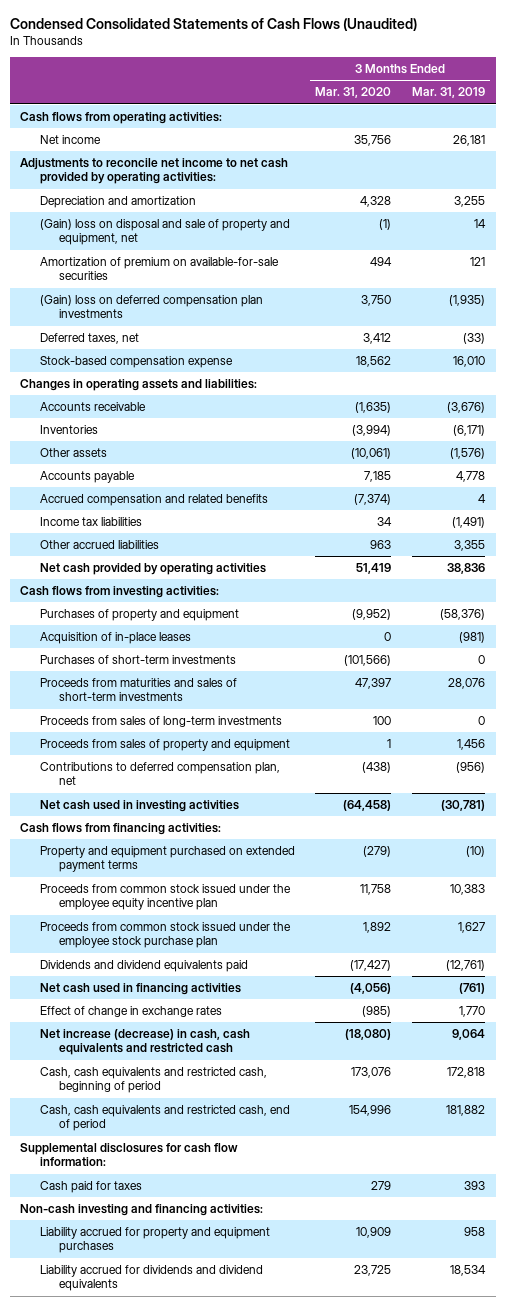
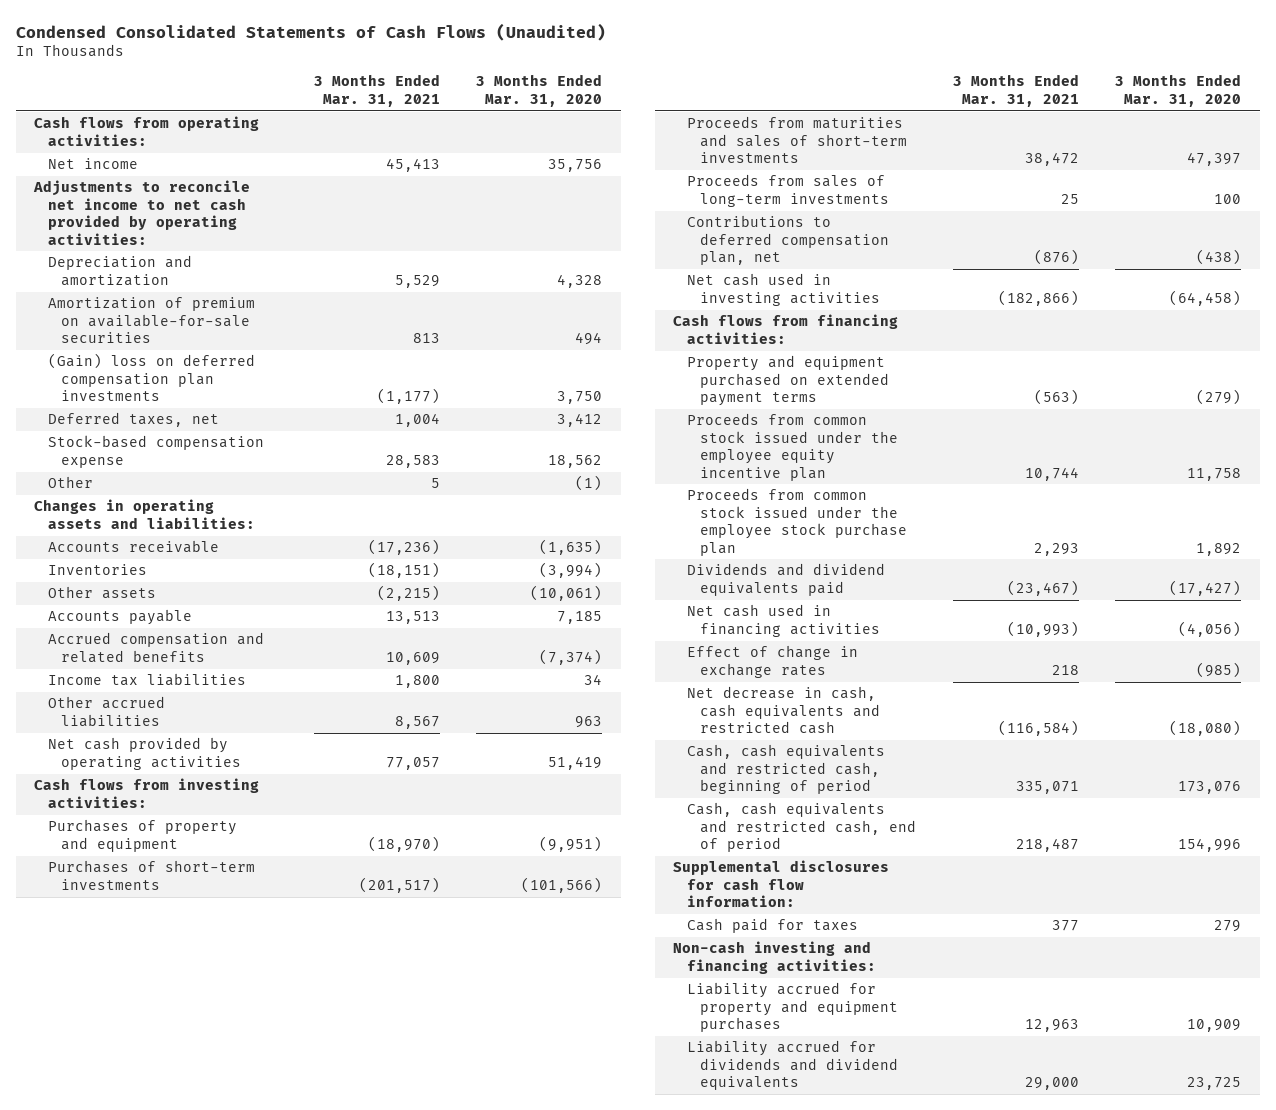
- | 3 Months Ended Mar. 31, 2020 | 3 Months Ended Mar. 31, 2019
+ | 3 Months Ended Mar. 31, 2021 | 3 Months Ended Mar. 31, 2020
- (Gain) loss on disposal and sale of property and equipment, net | (1) | 14
+ Other | 5 | (1)
- Purchases of property and equipment | (9,952) | (58,376)
- Acquisition of in-place leases | 0 | (981)
+ Purchases of property and equipment | (18,970) | (9,951)
- Proceeds from sales of property and equipment | 1 | 1,456
- Net increase (decrease) in cash, cash equivalents and restricted cash | (18,080) | 9,064
+ Net decrease in cash, cash equivalents and restricted cash | (116,584) | (18,080)

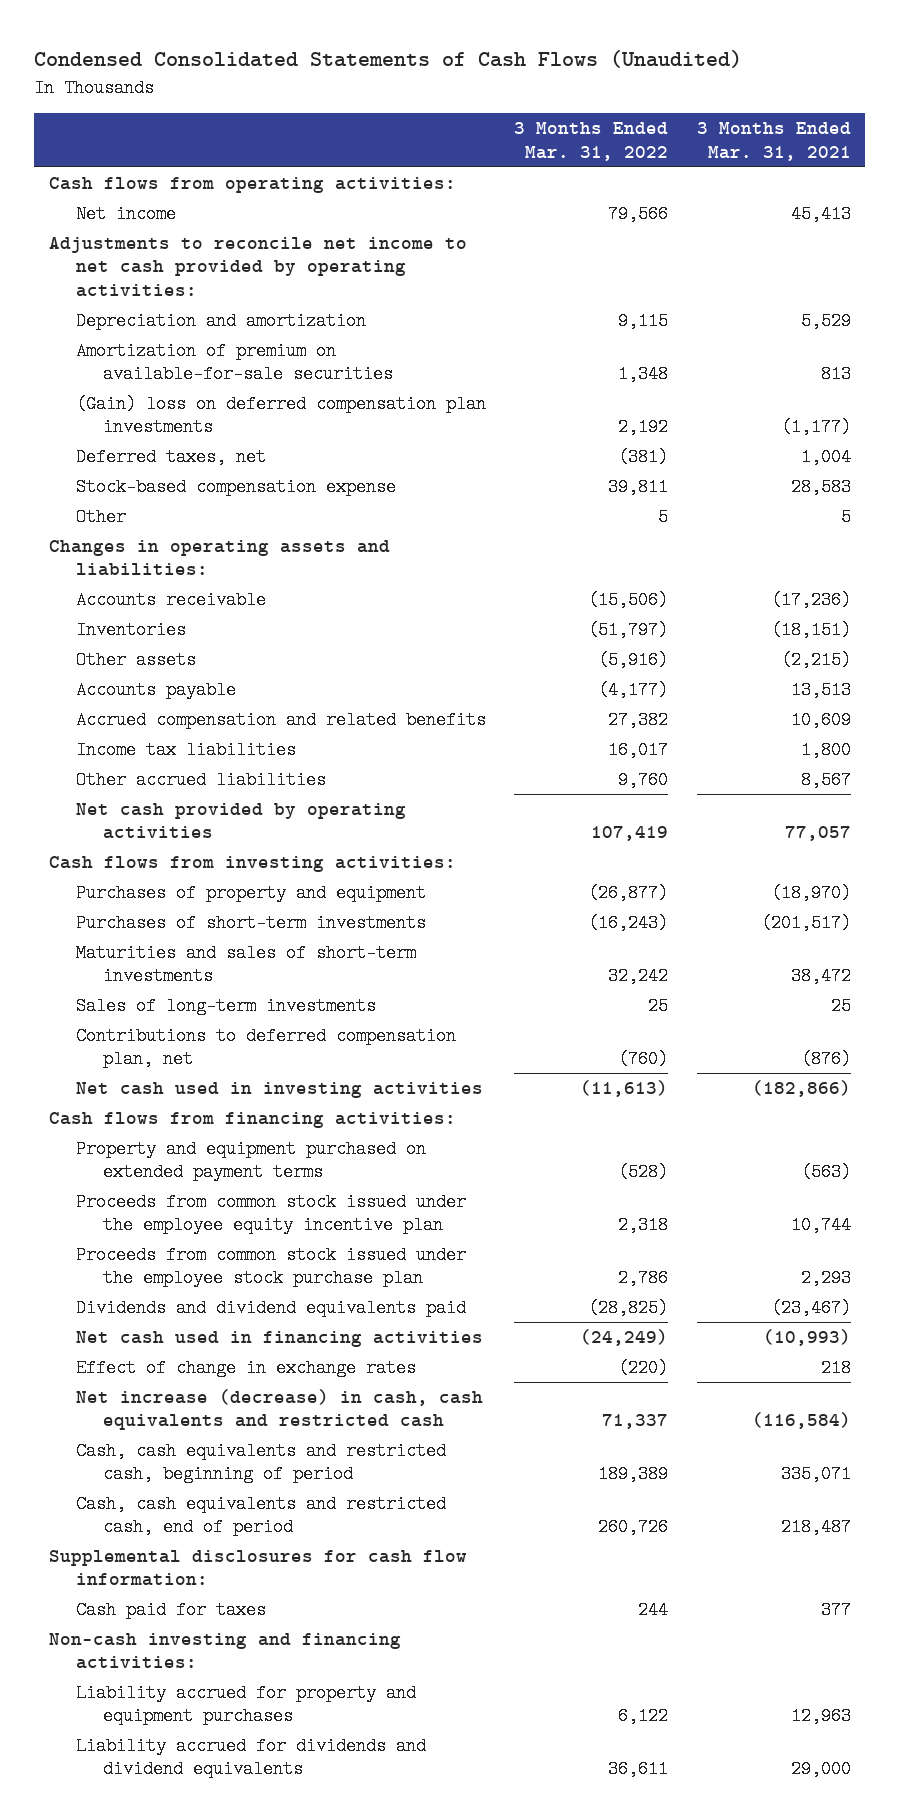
- | 3 Months Ended Mar. 31, 2021 | 3 Months Ended Mar. 31, 2020
+ | 3 Months Ended Mar. 31, 2022 | 3 Months Ended Mar. 31, 2021
- Proceeds from maturities and sales of short-term investments | 38,472 | 47,397
- Proceeds from sales of long-term investments | 25 | 100
+ Maturities and sales of short-term investments | 32,242 | 38,472
+ Sales of long-term investments | 25 | 25
- Net decrease in cash, cash equivalents and restricted cash | (116,584) | (18,080)
+ Net increase (decrease) in cash, cash equivalents and restricted cash | 71,337 | (116,584)

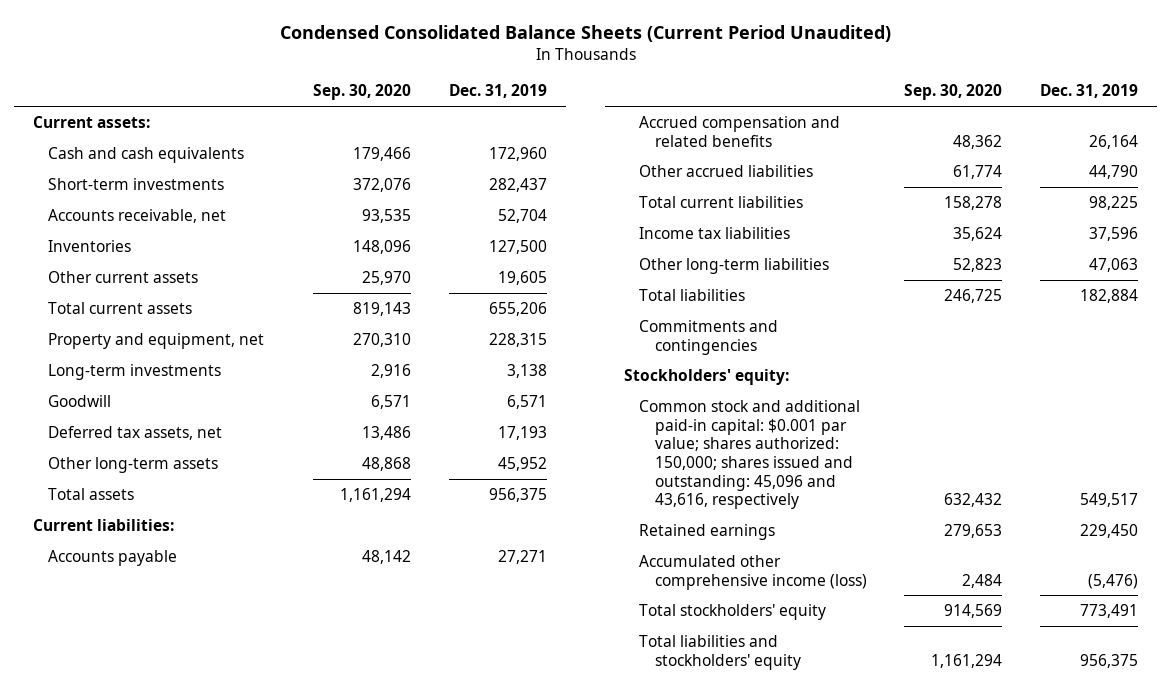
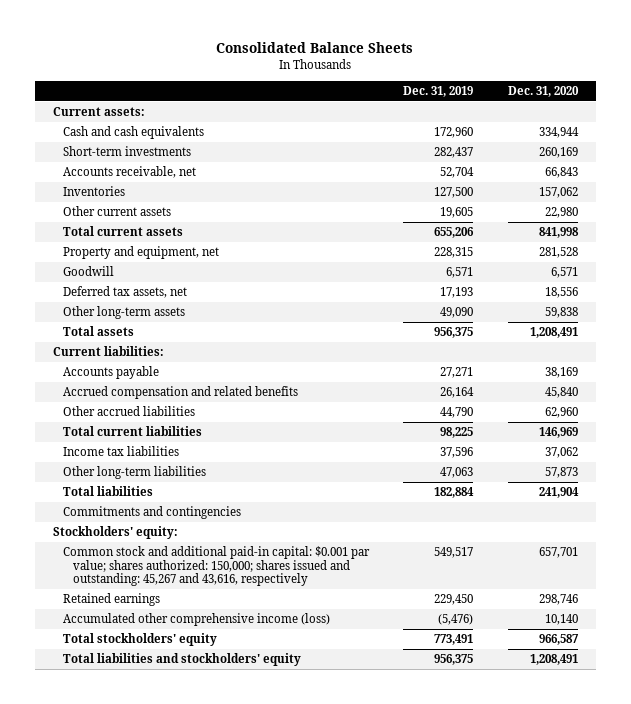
- Condensed Consolidated Balance Sheets (Current Period Unaudited)
+ Consolidated Balance Sheets
- | Sep. 30, 2020 | Dec. 31, 2019
+ | Dec. 31, 2019 | Dec. 31, 2020
- Long-term investments | 2,916 | 3,138
- Other long-term assets | 48,868 | 45,952
+ Other long-term assets | 49,090 | 59,838
- Common stock and additional paid-in capital: $0.001 par value; shares authorized: 150,000; shares issued and outstanding: 45,096 and 43,616, respectively | 632,432 | 549,517
+ Common stock and additional paid-in capital: $0.001 par value; shares authorized: 150,000; shares issued and outstanding: 45,267 and 43,616, respectively | 549,517 | 657,701

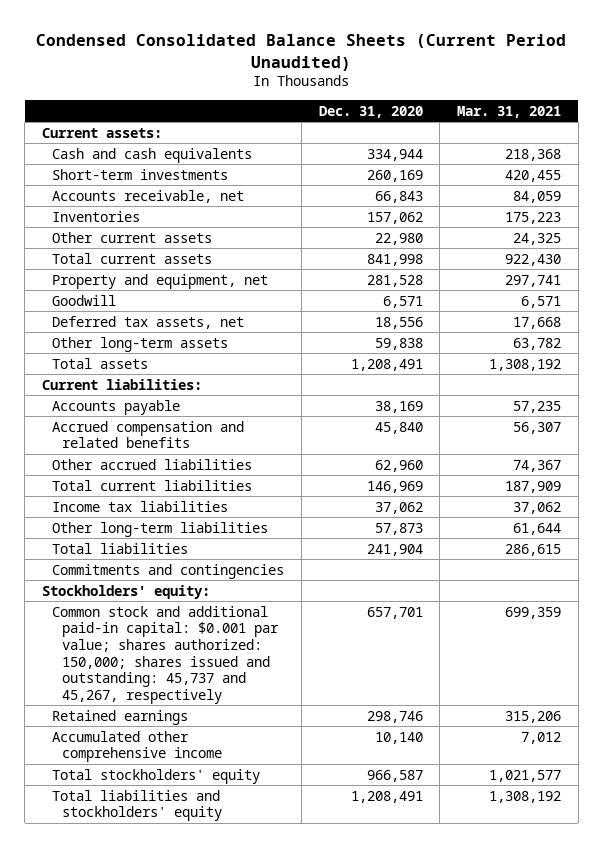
- Consolidated Balance Sheets
+ Condensed Consolidated Balance Sheets (Current Period Unaudited)
- | Dec. 31, 2019 | Dec. 31, 2020
+ | Dec. 31, 2020 | Mar. 31, 2021
- Common stock and additional paid-in capital: $0.001 par value; shares authorized: 150,000; shares issued and outstanding: 45,267 and 43,616, respectively | 549,517 | 657,701
+ Common stock and additional paid-in capital: $0.001 par value; shares authorized: 150,000; shares issued and outstanding: 45,737 and 45,267, respectively | 657,701 | 699,359
- Accumulated other comprehensive income (loss) | (5,476) | 10,140
+ Accumulated other comprehensive income | 10,140 | 7,012

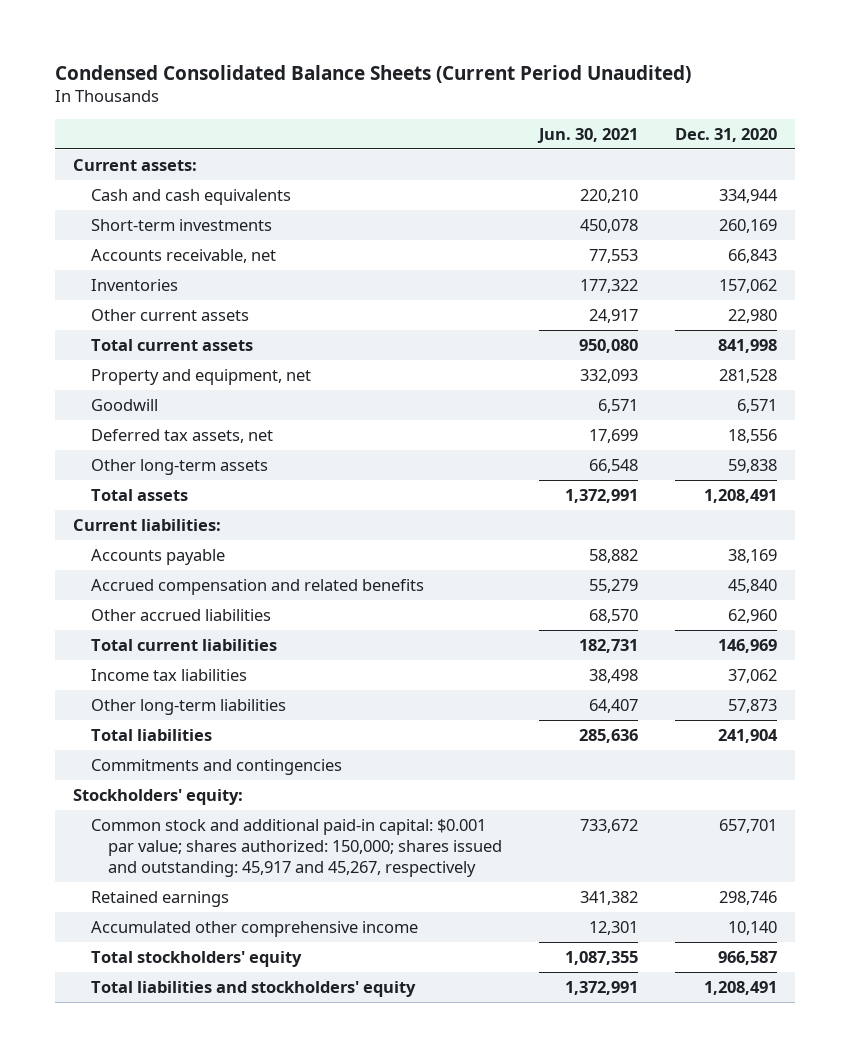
- | Dec. 31, 2020 | Mar. 31, 2021
+ | Jun. 30, 2021 | Dec. 31, 2020
- Common stock and additional paid-in capital: $0.001 par value; shares authorized: 150,000; shares issued and outstanding: 45,737 and 45,267, respectively | 657,701 | 699,359
+ Common stock and additional paid-in capital: $0.001 par value; shares authorized: 150,000; shares issued and outstanding: 45,917 and 45,267, respectively | 733,672 | 657,701

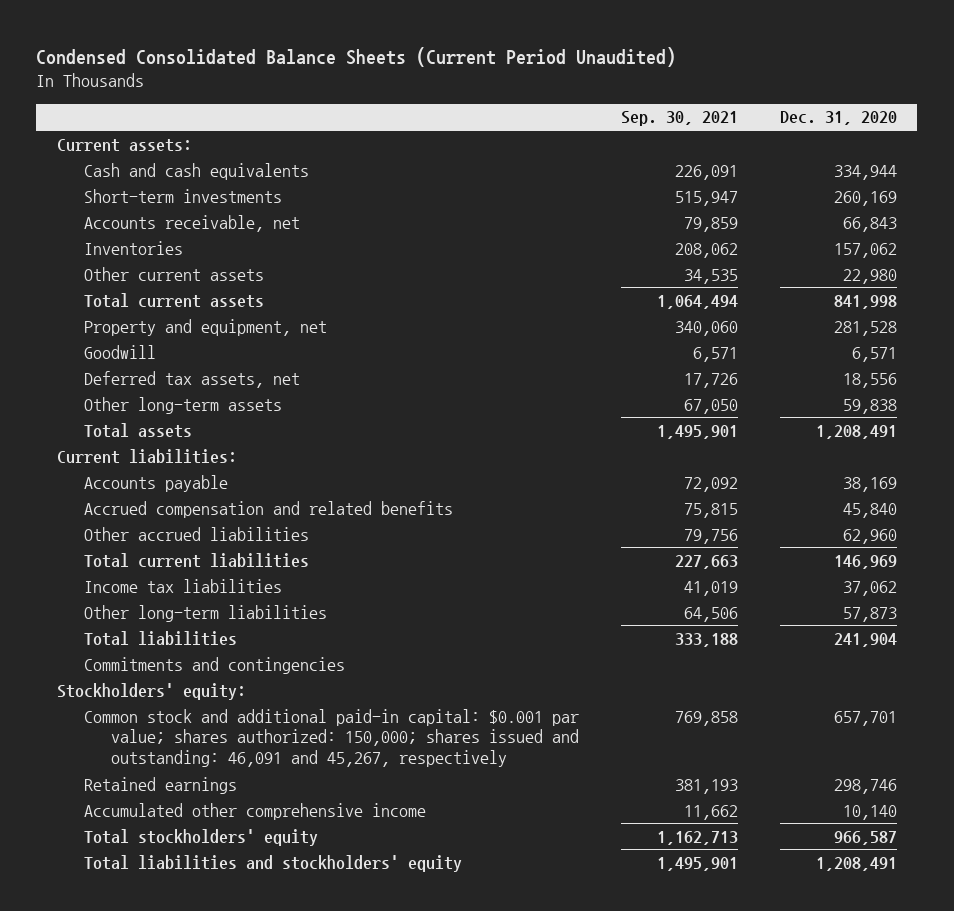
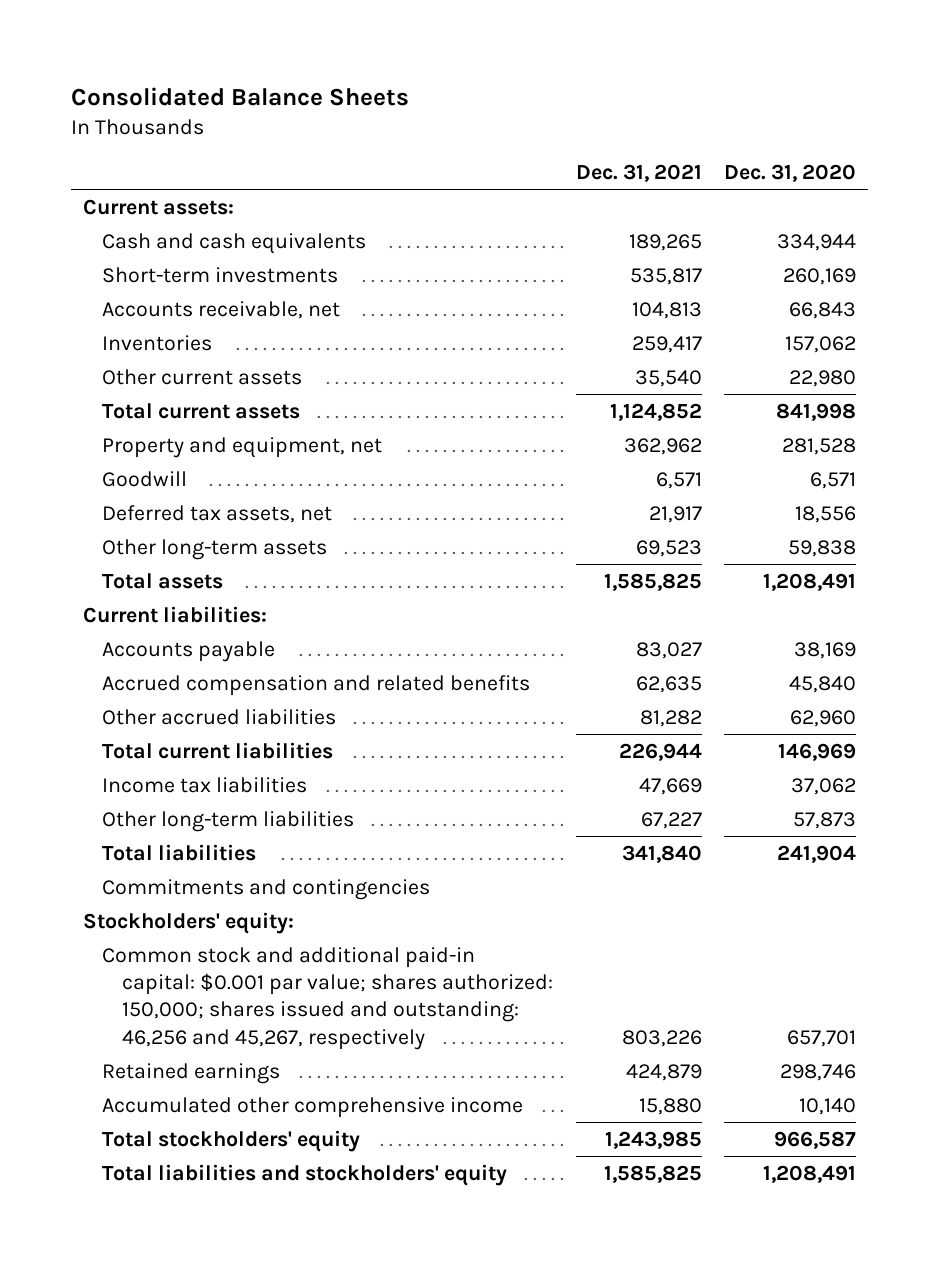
- Condensed Consolidated Balance Sheets (Current Period Unaudited)
+ Consolidated Balance Sheets
- | Sep. 30, 2021 | Dec. 31, 2020
+ | Dec. 31, 2021 | Dec. 31, 2020
- Common stock and additional paid-in capital: $0.001 par value; shares authorized: 150,000; shares issued and outstanding: 46,091 and 45,267, respectively | 769,858 | 657,701
+ Common stock and additional paid-in capital: $0.001 par value; shares authorized: 150,000; shares issued and outstanding: 46,256 and 45,267, respectively | 803,226 | 657,701

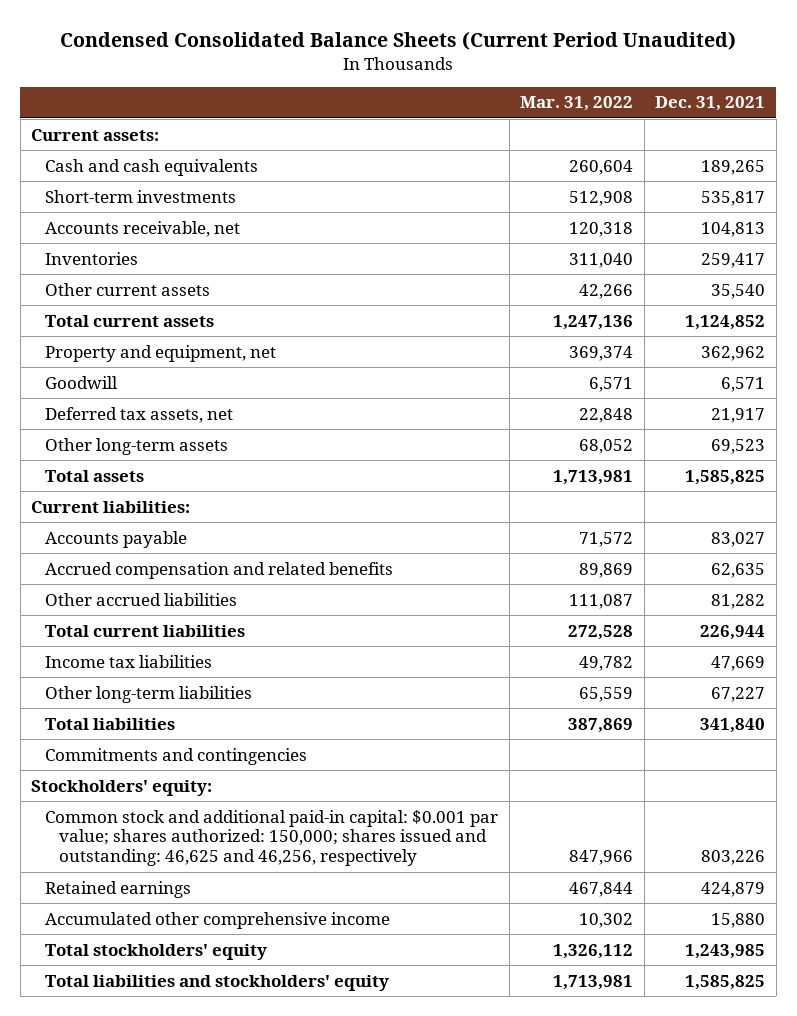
- Consolidated Balance Sheets
+ Condensed Consolidated Balance Sheets (Current Period Unaudited)
- | Dec. 31, 2021 | Dec. 31, 2020
+ | Mar. 31, 2022 | Dec. 31, 2021
- Common stock and additional paid-in capital: $0.001 par value; shares authorized: 150,000; shares issued and outstanding: 46,256 and 45,267, respectively | 803,226 | 657,701
+ Common stock and additional paid-in capital: $0.001 par value; shares authorized: 150,000; shares issued and outstanding: 46,625 and 46,256, respectively | 847,966 | 803,226

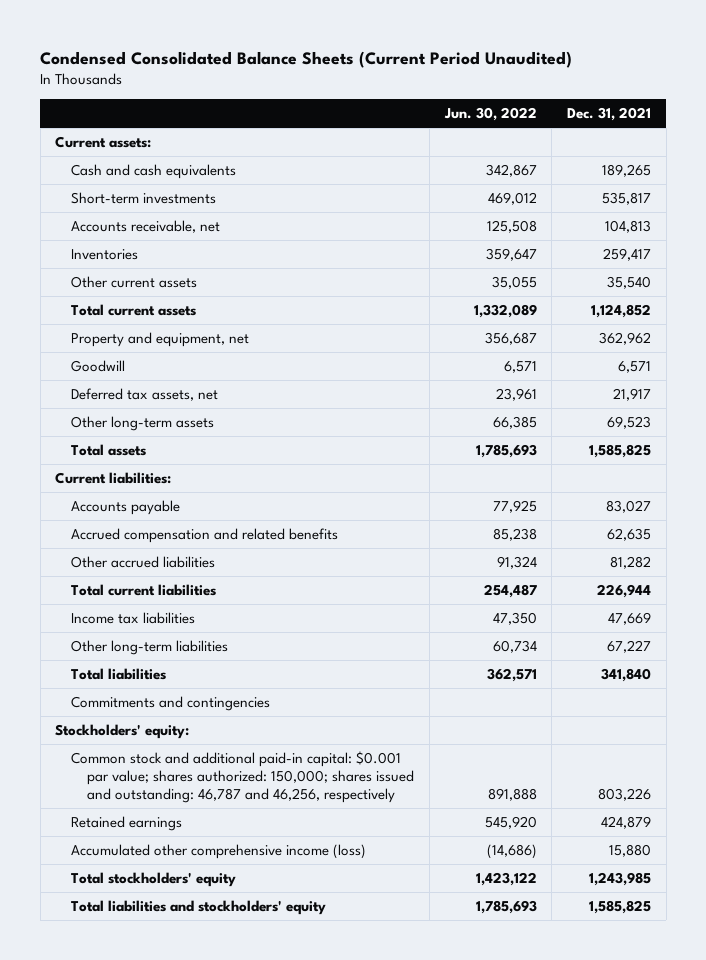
- | Mar. 31, 2022 | Dec. 31, 2021
+ | Jun. 30, 2022 | Dec. 31, 2021
- Common stock and additional paid-in capital: $0.001 par value; shares authorized: 150,000; shares issued and outstanding: 46,625 and 46,256, respectively | 847,966 | 803,226
+ Common stock and additional paid-in capital: $0.001 par value; shares authorized: 150,000; shares issued and outstanding: 46,787 and 46,256, respectively | 891,888 | 803,226
- Accumulated other comprehensive income | 10,302 | 15,880
+ Accumulated other comprehensive income (loss) | (14,686) | 15,880

